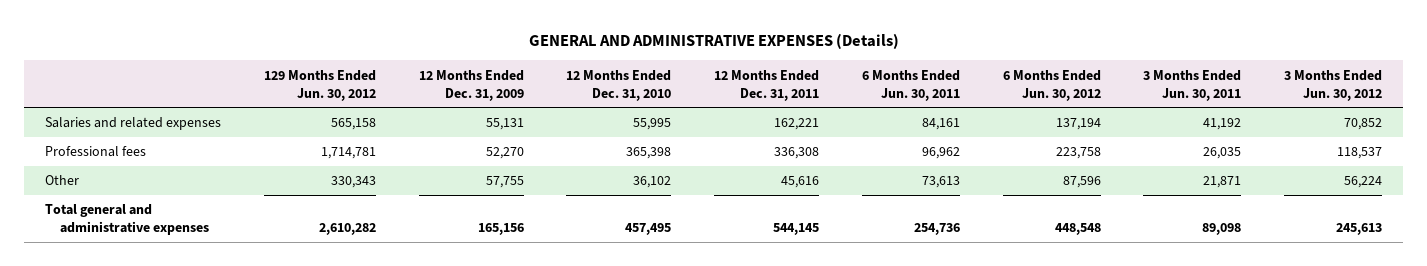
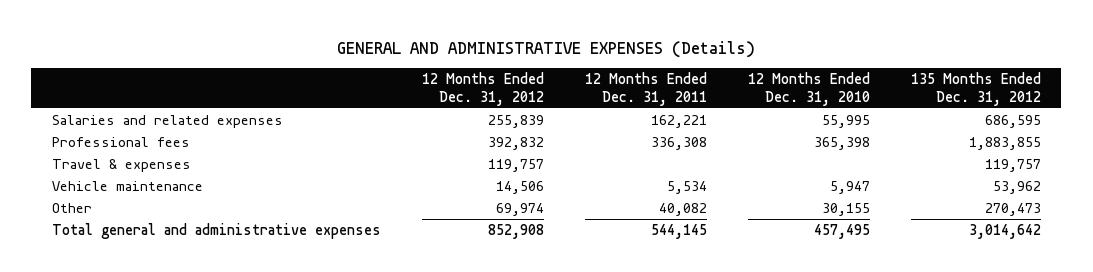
- | 129 Months Ended Jun. 30, 2012 | 12 Months Ended Dec. 31, 2009 | 12 Months Ended Dec. 31, 2010 | 12 Months Ended Dec. 31, 2011 | 6 Months Ended Jun. 30, 2011 | 6 Months Ended Jun. 30, 2012 | 3 Months Ended Jun. 30, 2011 | 3 Months Ended Jun. 30, 2012
+ | 12 Months Ended Dec. 31, 2012 | 12 Months Ended Dec. 31, 2011 | 12 Months Ended Dec. 31, 2010 | 135 Months Ended Dec. 31, 2012
- Other | 330,343 | 57,755 | 36,102 | 45,616 | 73,613 | 87,596 | 21,871 | 56,224
+ Travel & expenses | 119,757 | | | 119,757
+ Vehicle maintenance | 14,506 | 5,534 | 5,947 | 53,962
+ Other | 69,974 | 40,082 | 30,155 | 270,473

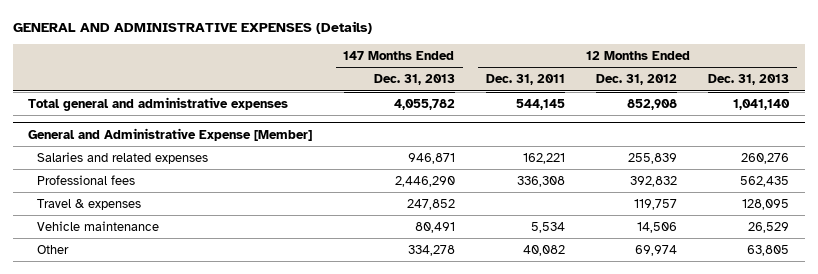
- | 12 Months Ended Dec. 31, 2012 | 12 Months Ended Dec. 31, 2011 | 12 Months Ended Dec. 31, 2010 | 135 Months Ended Dec. 31, 2012
+ | 147 Months Ended Dec. 31, 2013 | 12 Months Ended Dec. 31, 2011 | 12 Months Ended Dec. 31, 2012 | 12 Months Ended Dec. 31, 2013
moved up: Total general and administrative expenses | 4,055,782 | 544,145 | 852,908 | 1,041,140
+ General and Administrative Expense [Member]

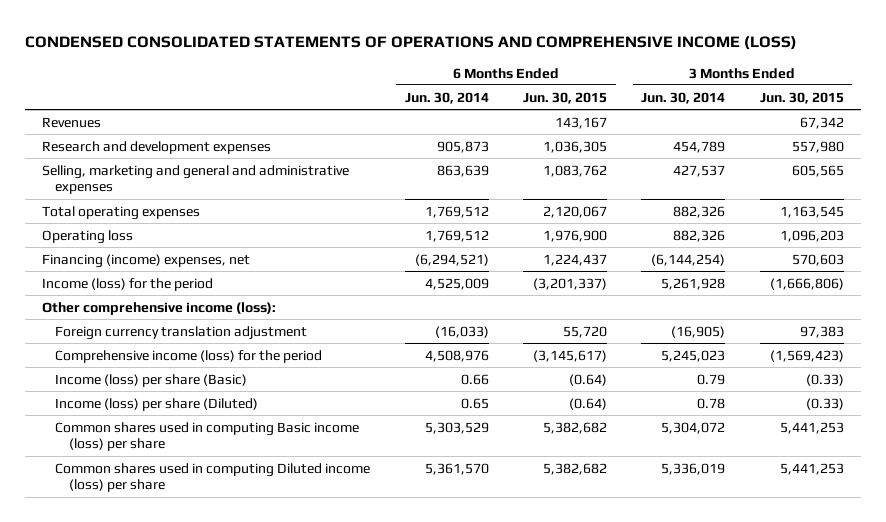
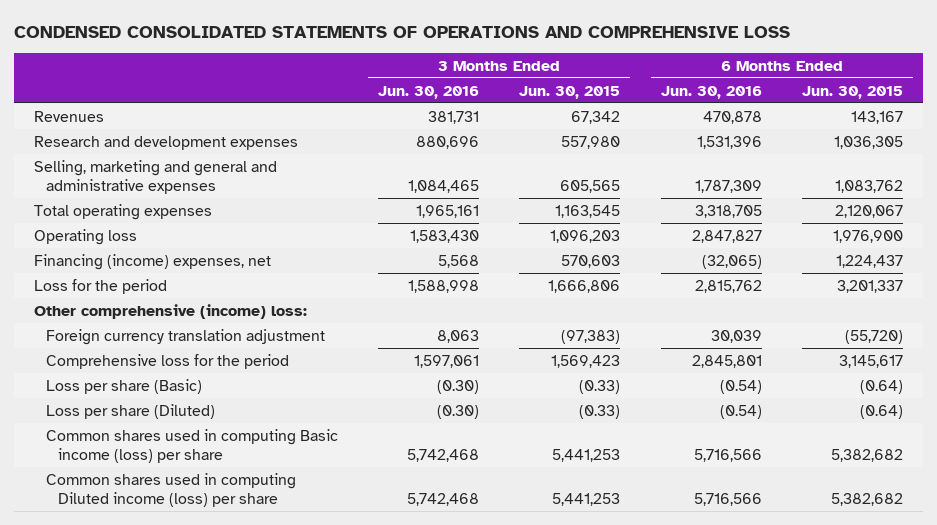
- CONDENSED CONSOLIDATED STATEMENTS OF OPERATIONS AND COMPREHENSIVE INCOME (LOSS)
+ CONDENSED CONSOLIDATED STATEMENTS OF OPERATIONS AND COMPREHENSIVE LOSS
- | 6 Months Ended Jun. 30, 2014 | 6 Months Ended Jun. 30, 2015 | 3 Months Ended Jun. 30, 2014 | 3 Months Ended Jun. 30, 2015
+ | 3 Months Ended Jun. 30, 2016 | 3 Months Ended Jun. 30, 2015 | 6 Months Ended Jun. 30, 2016 | 6 Months Ended Jun. 30, 2015
- Income (loss) for the period | 4,525,009 | (3,201,337) | 5,261,928 | (1,666,806)
- Other comprehensive income (loss):
- Foreign currency translation adjustment | (16,033) | 55,720 | (16,905) | 97,383
- Comprehensive income (loss) for the period | 4,508,976 | (3,145,617) | 5,245,023 | (1,569,423)
- Income (loss) per share (Basic) | 0.66 | (0.64) | 0.79 | (0.33)
- Income (loss) per share (Diluted) | 0.65 | (0.64) | 0.78 | (0.33)
+ Loss for the period | 1,588,998 | 1,666,806 | 2,815,762 | 3,201,337
+ Other comprehensive (income) loss:
+ Foreign currency translation adjustment | 8,063 | (97,383) | 30,039 | (55,720)
+ Comprehensive loss for the period | 1,597,061 | 1,569,423 | 2,845,801 | 3,145,617
+ Loss per share (Basic) | (0.30) | (0.33) | (0.54) | (0.64)
+ Loss per share (Diluted) | (0.30) | (0.33) | (0.54) | (0.64)

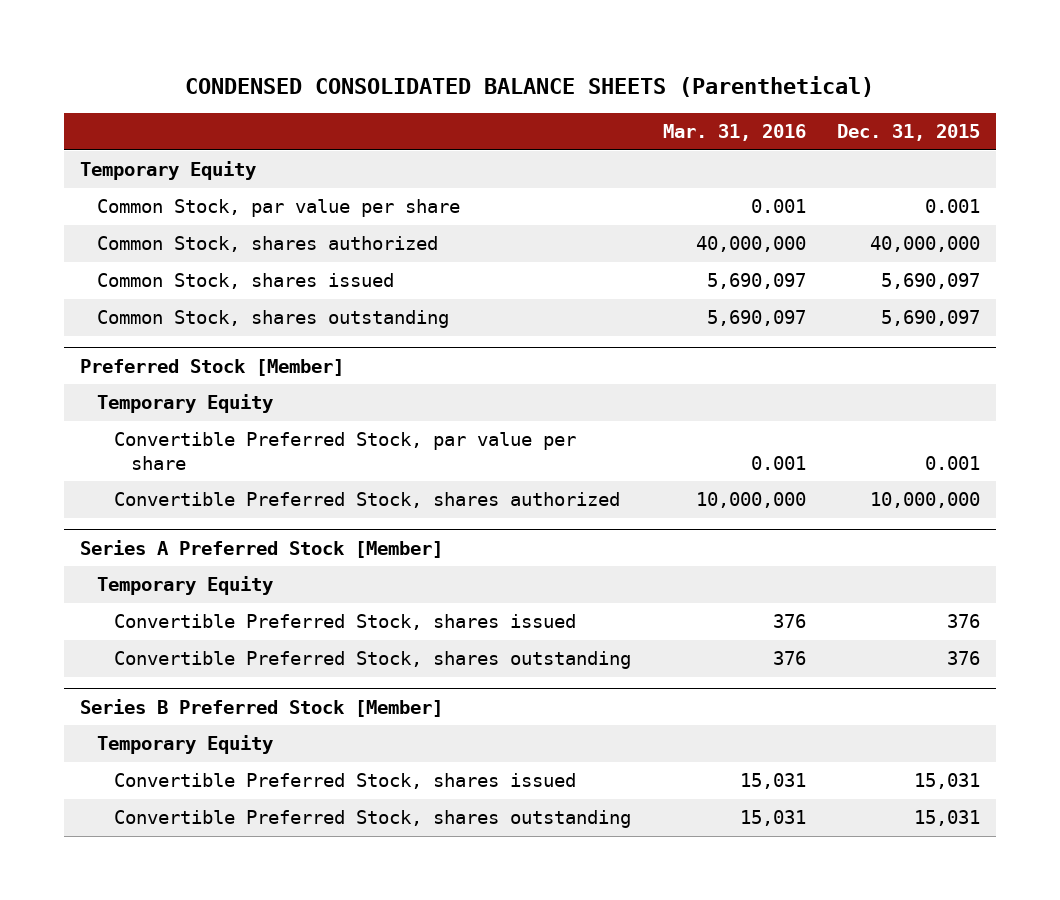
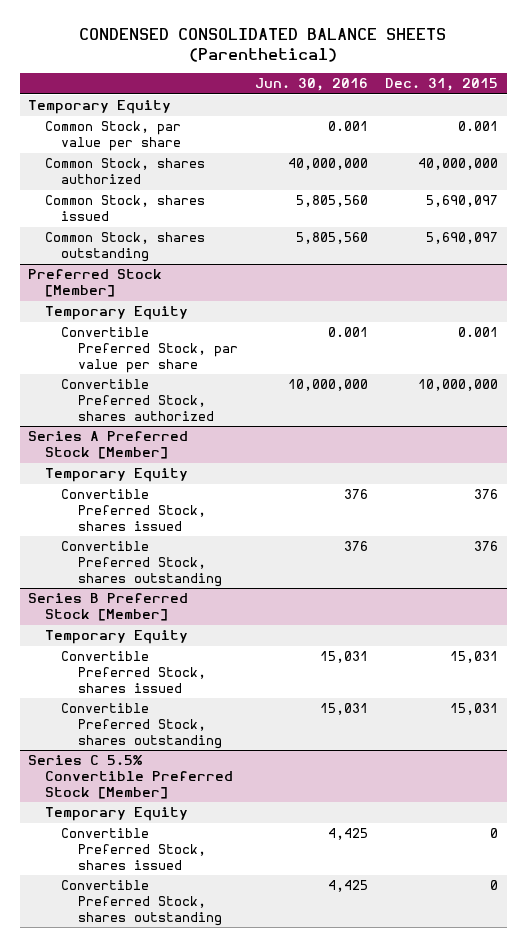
- | Mar. 31, 2016 | Dec. 31, 2015
+ | Jun. 30, 2016 | Dec. 31, 2015
+ Series C 5.5% Convertible Preferred Stock [Member]
+ Temporary Equity
+ Convertible Preferred Stock, shares issued | 4,425 | 0
+ Convertible Preferred Stock, shares outstanding | 4,425 | 0

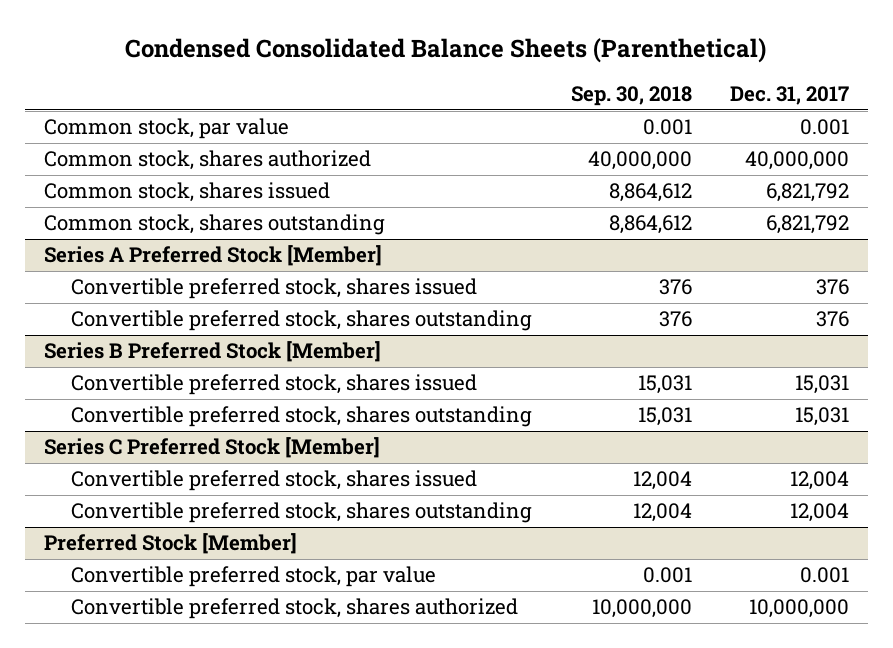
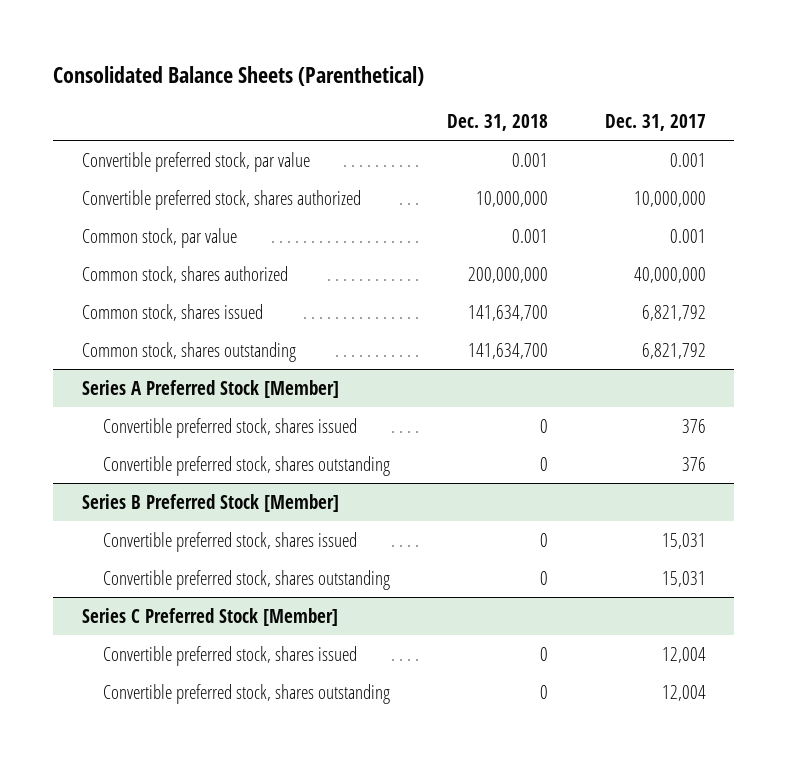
- Condensed Consolidated Balance Sheets (Parenthetical)
+ Consolidated Balance Sheets (Parenthetical)
- | Sep. 30, 2018 | Dec. 31, 2017
+ | Dec. 31, 2018 | Dec. 31, 2017
+ Convertible preferred stock, par value | 0.001 | 0.001
+ Convertible preferred stock, shares authorized | 10,000,000 | 10,000,000
- Preferred Stock [Member]
- Convertible preferred stock, par value | 0.001 | 0.001
- Convertible preferred stock, shares authorized | 10,000,000 | 10,000,000

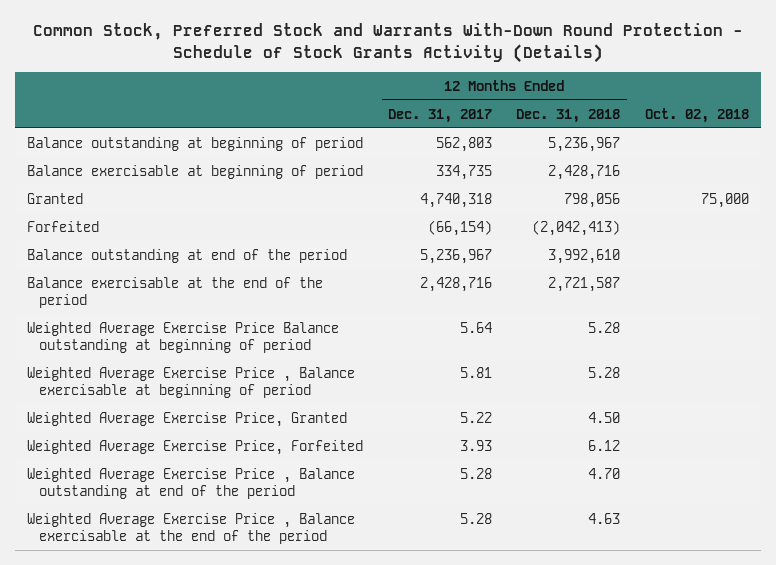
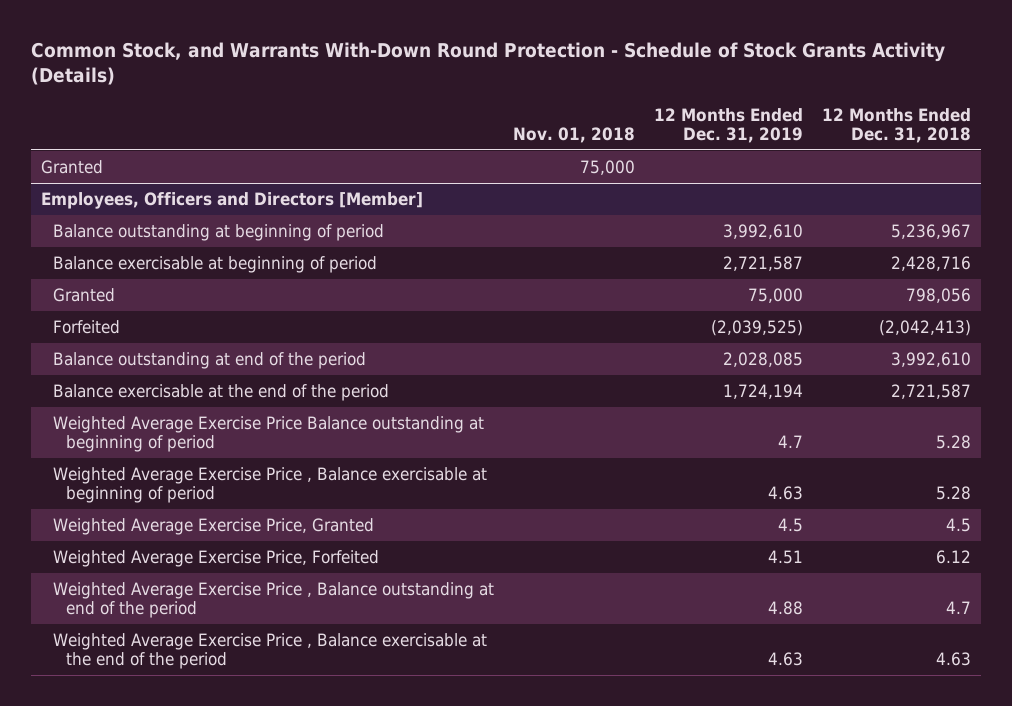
- Common Stock, Preferred Stock and Warrants With-Down Round Protection - Schedule of Stock Grants Activity (Details)
+ Common Stock, and Warrants With-Down Round Protection - Schedule of Stock Grants Activity (Details)
- | 12 Months Ended Dec. 31, 2017 | 12 Months Ended Dec. 31, 2018 | Oct. 02, 2018
+ | Nov. 01, 2018 | 12 Months Ended Dec. 31, 2019 | 12 Months Ended Dec. 31, 2018
+ Granted | 75,000 | |
+ Employees, Officers and Directors [Member]
- Weighted Average Exercise Price, Granted | 5.22 | 4.50 |
+ Weighted Average Exercise Price, Granted | | 4.5 | 4.5
- Weighted Average Exercise Price , Balance outstanding at end of the period | 5.28 | 4.70 |
+ Weighted Average Exercise Price , Balance outstanding at end of the period | | 4.88 | 4.7

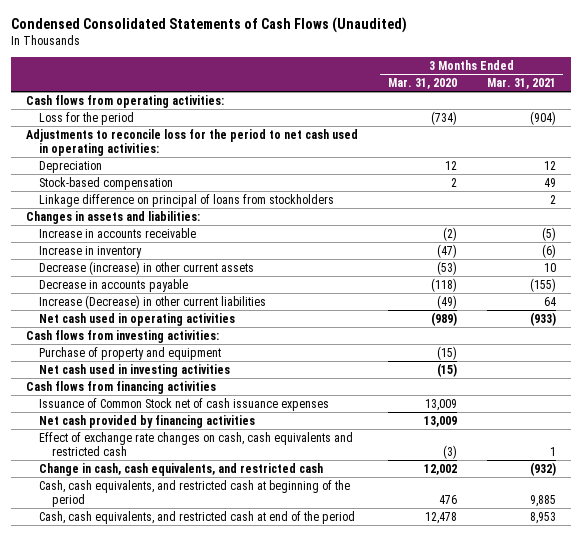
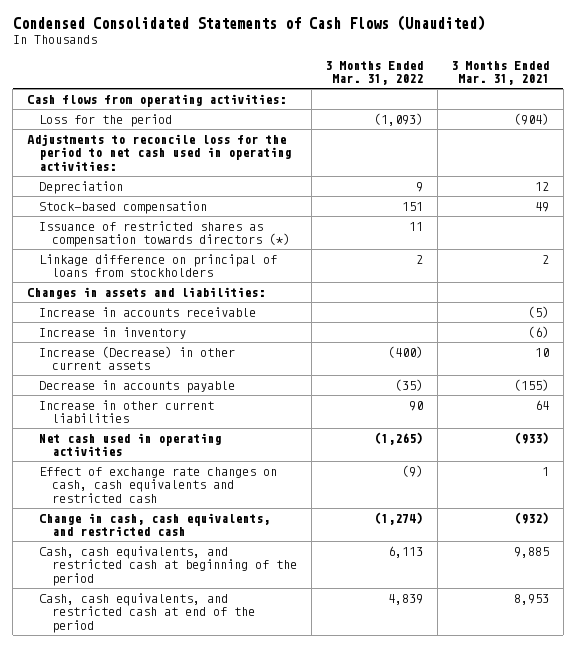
- | 3 Months Ended Mar. 31, 2020 | 3 Months Ended Mar. 31, 2021
+ | 3 Months Ended Mar. 31, 2022 | 3 Months Ended Mar. 31, 2021
+ Issuance of restricted shares as compensation towards directors (*) | 11 |
- Decrease (increase) in other current assets | (53) | 10
+ Increase (Decrease) in other current assets | (400) | 10
- Increase (Decrease) in other current liabilities | (49) | 64
+ Increase in other current liabilities | 90 | 64
- Cash flows from investing activities:
- Purchase of property and equipment | (15) |
- Net cash used in investing activities | (15) |
- Cash flows from financing activities
- Issuance of Common Stock net of cash issuance expenses | 13,009 |
- Net cash provided by financing activities | 13,009 |

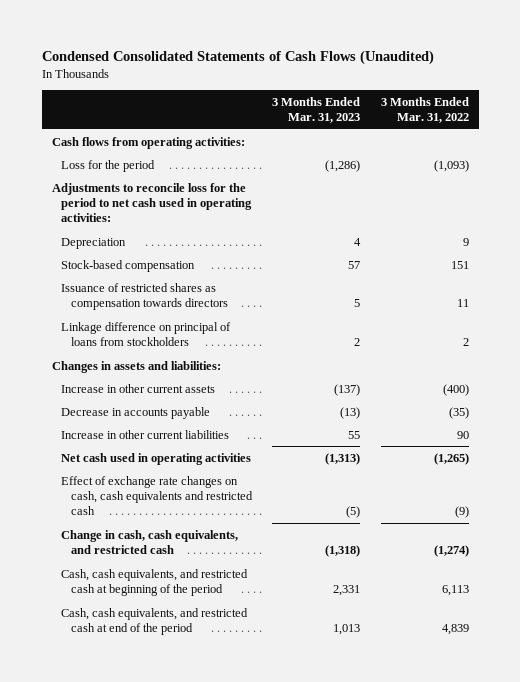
- | 3 Months Ended Mar. 31, 2022 | 3 Months Ended Mar. 31, 2021
+ | 3 Months Ended Mar. 31, 2023 | 3 Months Ended Mar. 31, 2022
- Issuance of restricted shares as compensation towards directors (*) | 11 |
+ Issuance of restricted shares as compensation towards directors | 5 | 11
- Increase in accounts receivable | | (5)
- Increase in inventory | | (6)
- Increase (Decrease) in other current assets | (400) | 10
+ Increase in other current assets | (137) | (400)

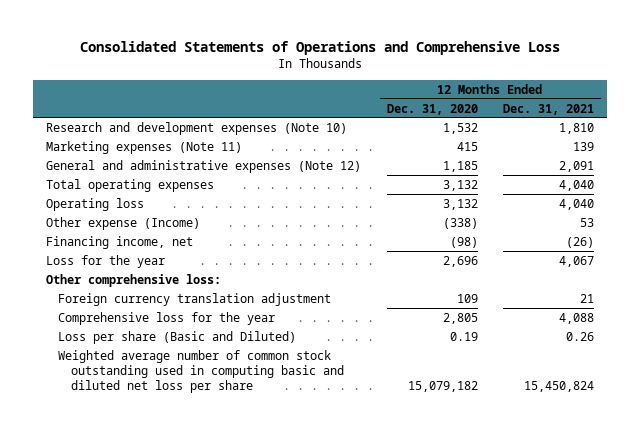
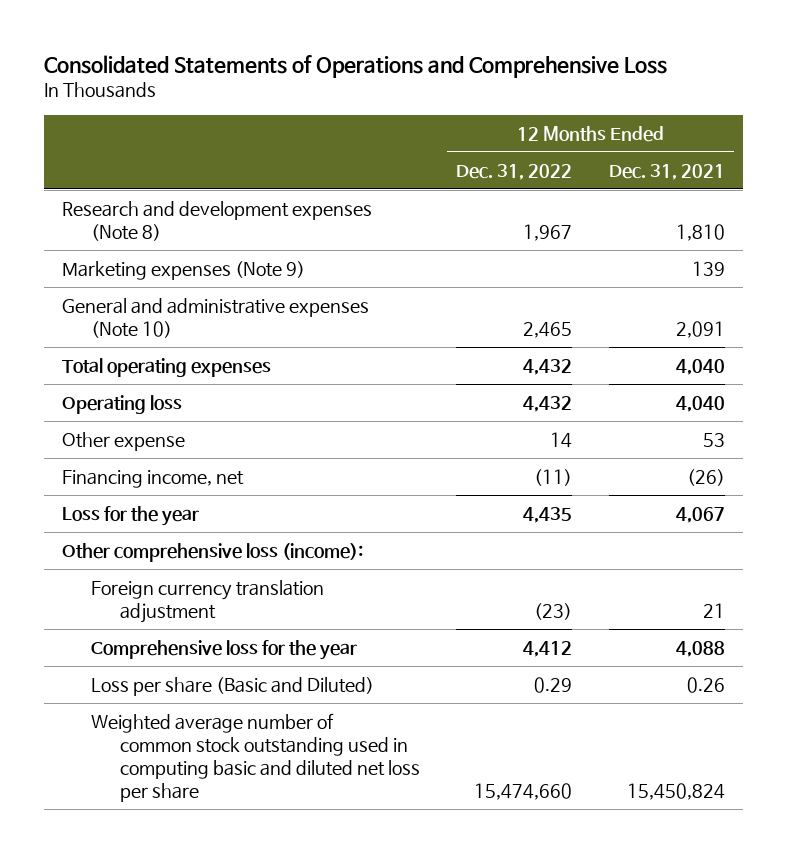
- | 12 Months Ended Dec. 31, 2020 | 12 Months Ended Dec. 31, 2021
+ | 12 Months Ended Dec. 31, 2022 | 12 Months Ended Dec. 31, 2021
- Research and development expenses (Note 10) | 1,532 | 1,810
- Marketing expenses (Note 11) | 415 | 139
- General and administrative expenses (Note 12) | 1,185 | 2,091
+ Research and development expenses (Note 8) | 1,967 | 1,810
+ Marketing expenses (Note 9) | | 139
+ General and administrative expenses (Note 10) | 2,465 | 2,091
- Other expense (Income) | (338) | 53
+ Other expense | 14 | 53
- Other comprehensive loss:
+ Other comprehensive loss (income):

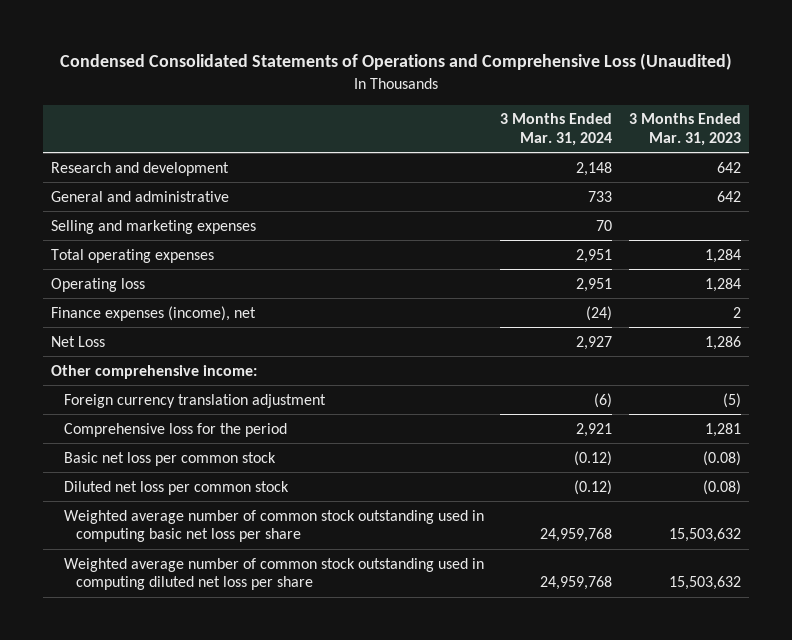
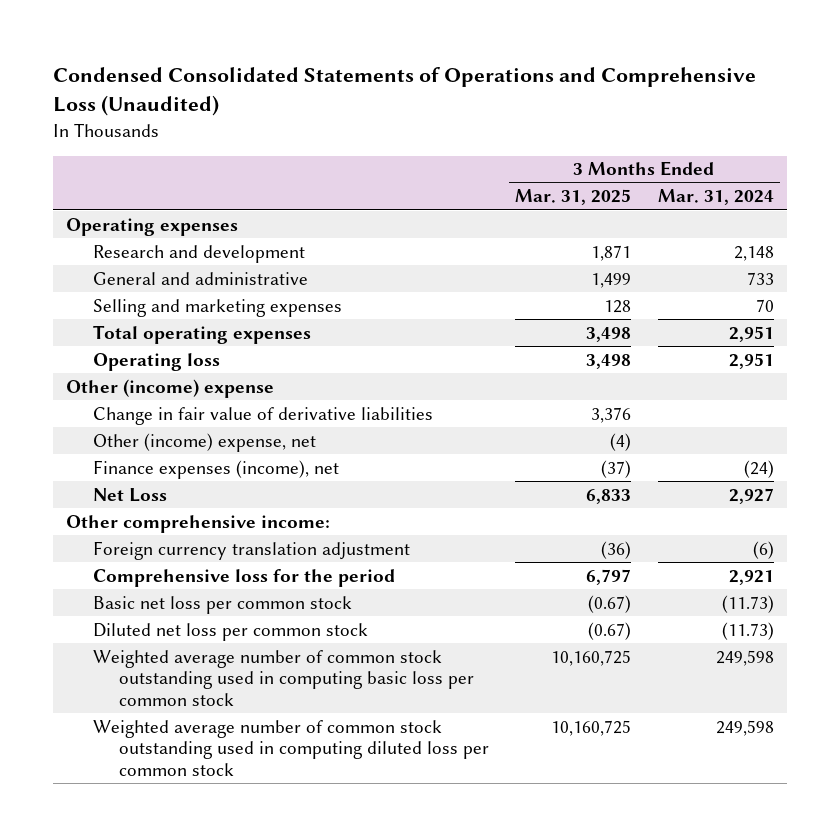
- | 3 Months Ended Mar. 31, 2024 | 3 Months Ended Mar. 31, 2023
+ | 3 Months Ended Mar. 31, 2025 | 3 Months Ended Mar. 31, 2024
+ Operating expenses
+ Other (income) expense
+ Change in fair value of derivative liabilities | 3,376 |
+ Other (income) expense, net | (4) |
- Basic net loss per common stock | (0.12) | (0.08)
- Diluted net loss per common stock | (0.12) | (0.08)
- Weighted average number of common stock outstanding used in computing basic net loss per share | 24,959,768 | 15,503,632
- Weighted average number of common stock outstanding used in computing diluted net loss per share | 24,959,768 | 15,503,632
+ Basic net loss per common stock | (0.67) | (11.73)
+ Diluted net loss per common stock | (0.67) | (11.73)
+ Weighted average number of common stock outstanding used in computing basic loss per common stock | 10,160,725 | 249,598
+ Weighted average number of common stock outstanding used in computing diluted loss per common stock | 10,160,725 | 249,598

